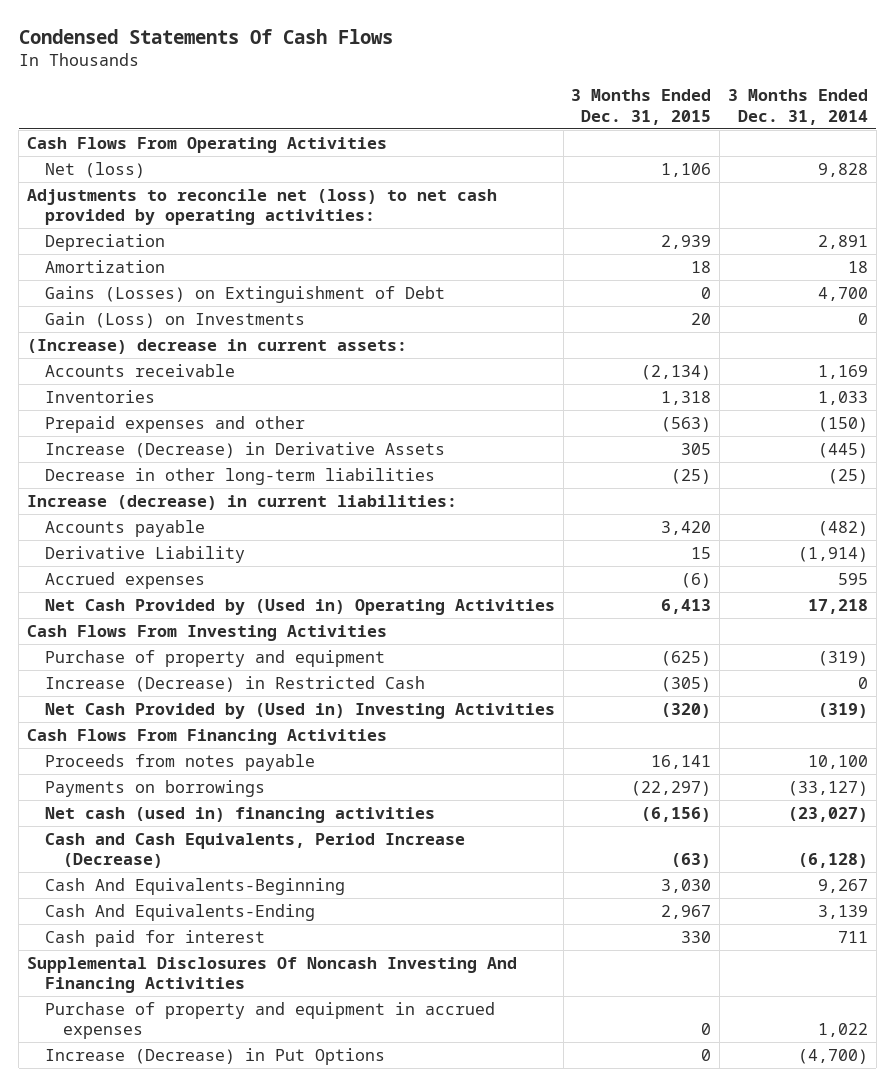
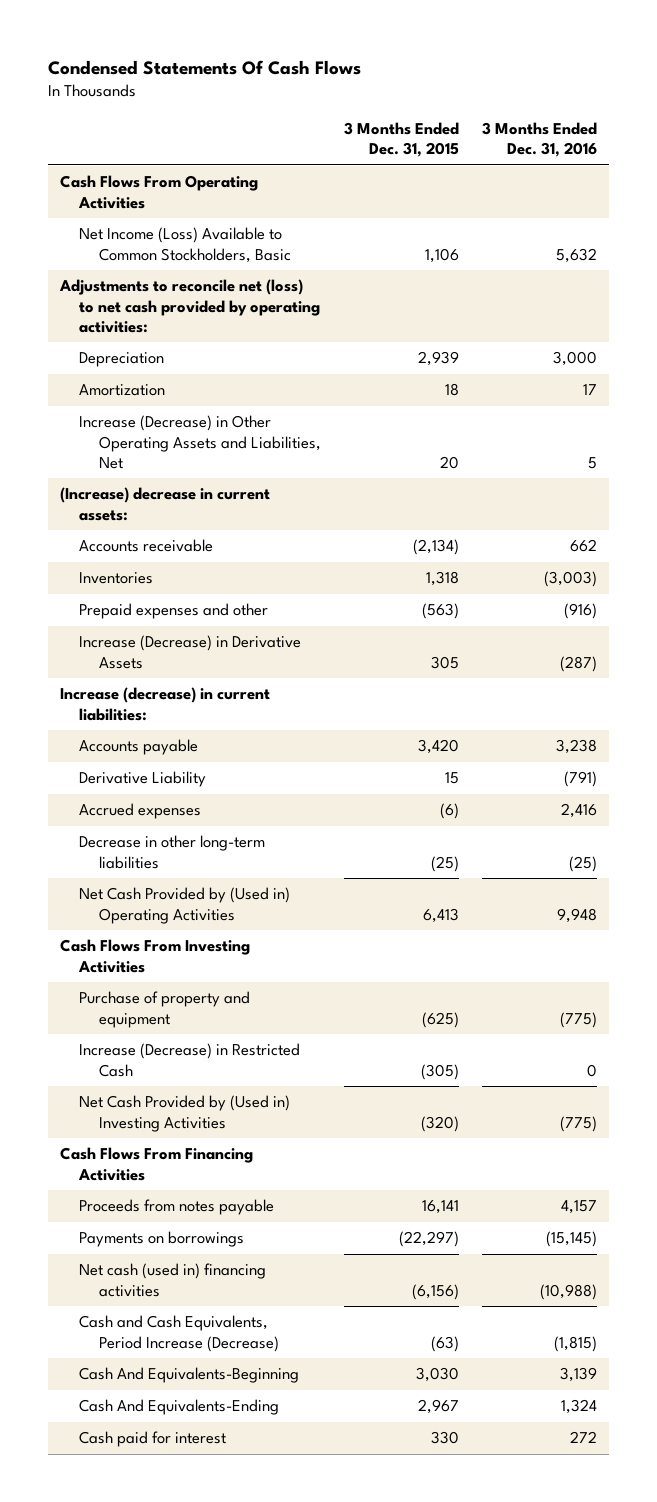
- | 3 Months Ended Dec. 31, 2015 | 3 Months Ended Dec. 31, 2014
+ | 3 Months Ended Dec. 31, 2015 | 3 Months Ended Dec. 31, 2016
- Net (loss) | 1,106 | 9,828
+ Net Income (Loss) Available to Common Stockholders, Basic | 1,106 | 5,632
- Gains (Losses) on Extinguishment of Debt | 0 | 4,700
- Gain (Loss) on Investments | 20 | 0
+ Increase (Decrease) in Other Operating Assets and Liabilities, Net | 20 | 5
moved down: Decrease in other long-term liabilities | (25) | (25)
- Supplemental Disclosures Of Noncash Investing And Financing Activities
- Purchase of property and equipment in accrued expenses | 0 | 1,022
- Increase (Decrease) in Put Options | 0 | (4,700)

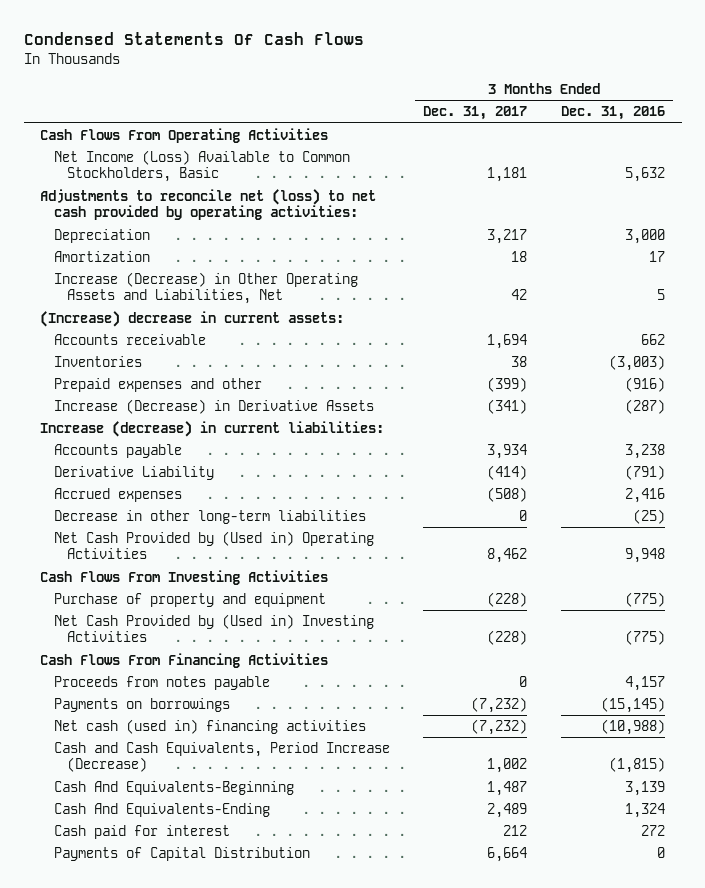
- | 3 Months Ended Dec. 31, 2015 | 3 Months Ended Dec. 31, 2016
+ | 3 Months Ended Dec. 31, 2017 | 3 Months Ended Dec. 31, 2016
- Increase (Decrease) in Restricted Cash | (305) | 0
+ Payments of Capital Distribution | 6,664 | 0

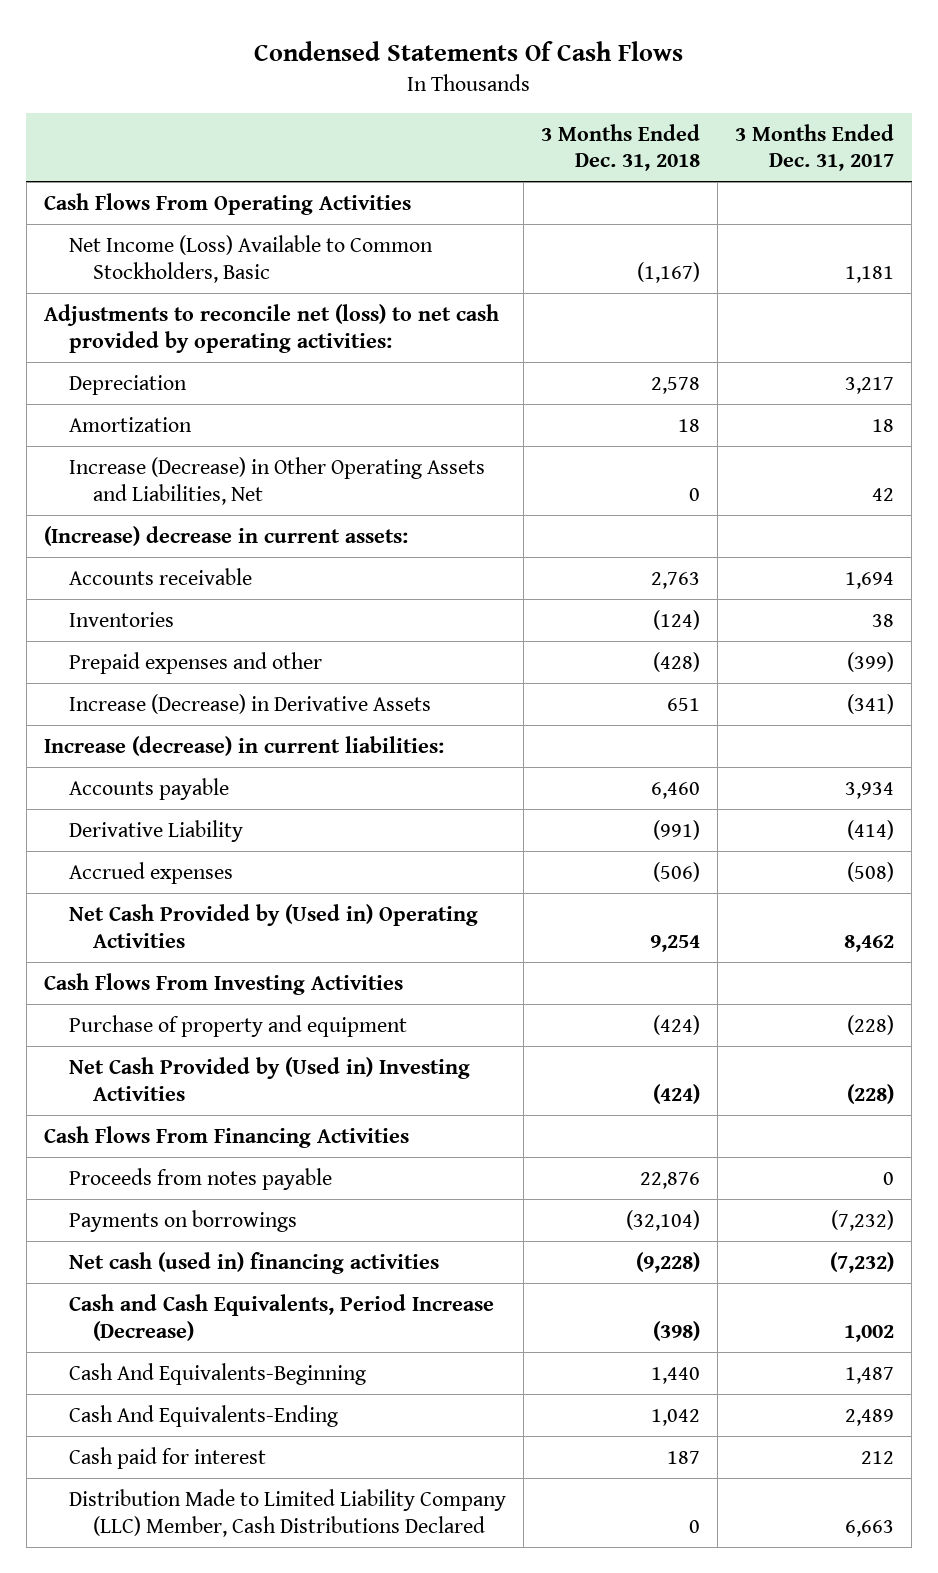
- | 3 Months Ended Dec. 31, 2017 | 3 Months Ended Dec. 31, 2016
+ | 3 Months Ended Dec. 31, 2018 | 3 Months Ended Dec. 31, 2017
- Decrease in other long-term liabilities | 0 | (25)
- Payments of Capital Distribution | 6,664 | 0
+ Distribution Made to Limited Liability Company (LLC) Member, Cash Distributions Declared | 0 | 6,663

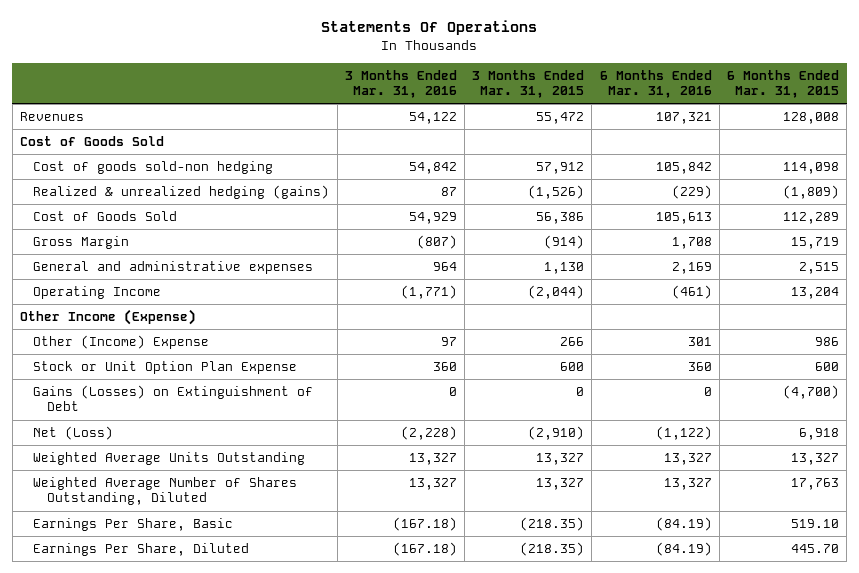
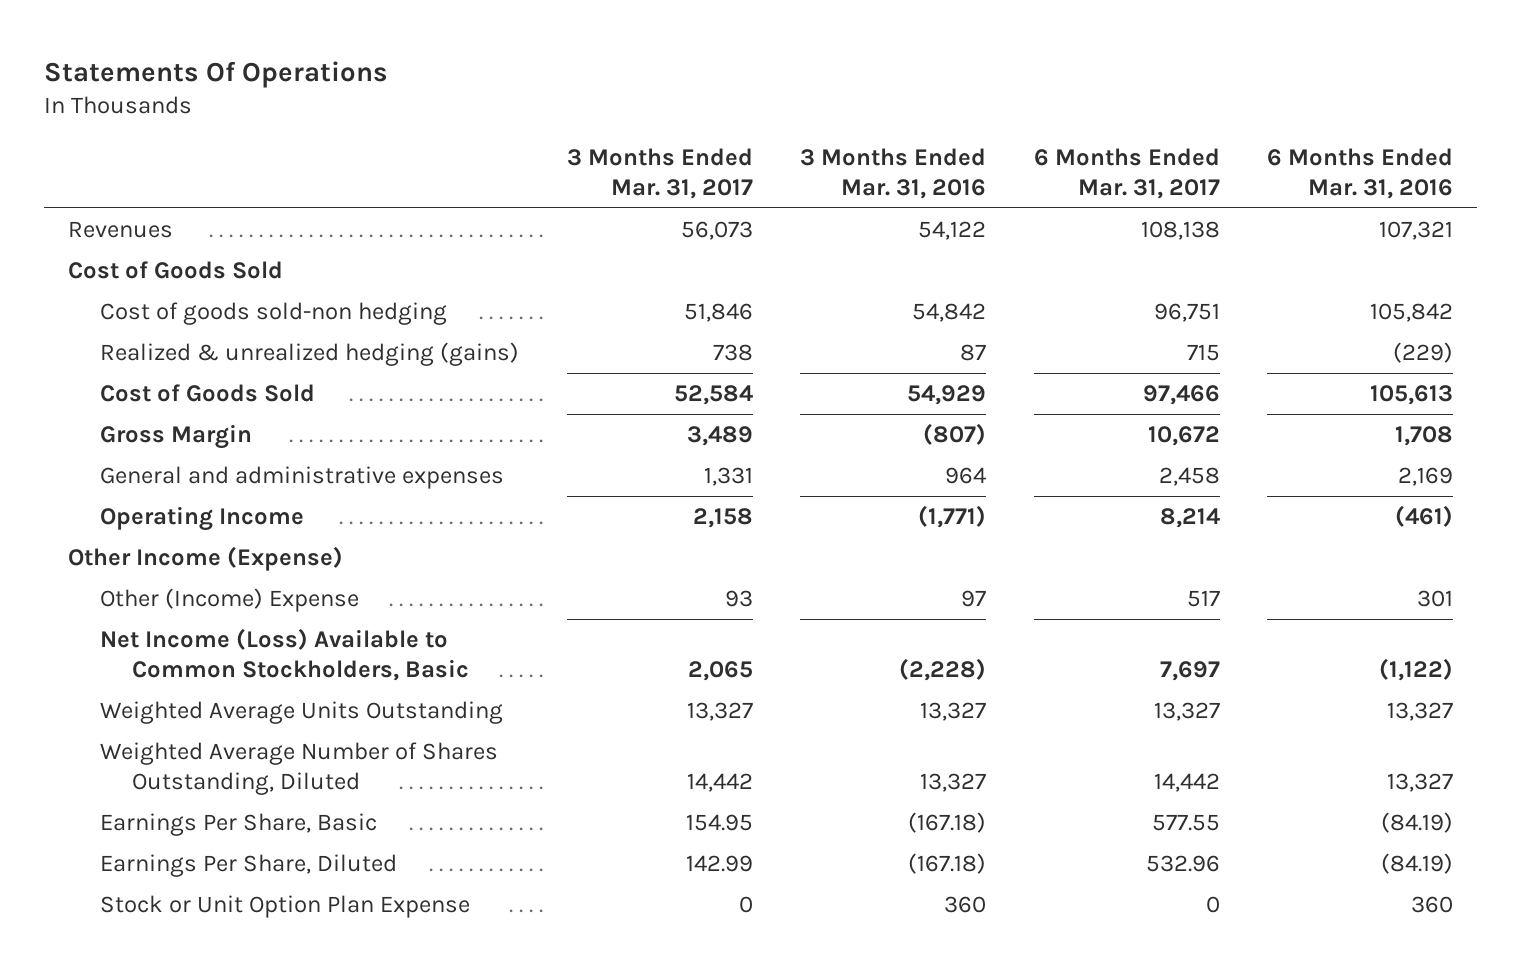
- | 3 Months Ended Mar. 31, 2016 | 3 Months Ended Mar. 31, 2015 | 6 Months Ended Mar. 31, 2016 | 6 Months Ended Mar. 31, 2015
+ | 3 Months Ended Mar. 31, 2017 | 3 Months Ended Mar. 31, 2016 | 6 Months Ended Mar. 31, 2017 | 6 Months Ended Mar. 31, 2016
- Gains (Losses) on Extinguishment of Debt | 0 | 0 | 0 | (4,700)
- Net (Loss) | (2,228) | (2,910) | (1,122) | 6,918
+ Net Income (Loss) Available to Common Stockholders, Basic | 2,065 | (2,228) | 7,697 | (1,122)
moved down: Stock or Unit Option Plan Expense | 0 | 360 | 0 | 360

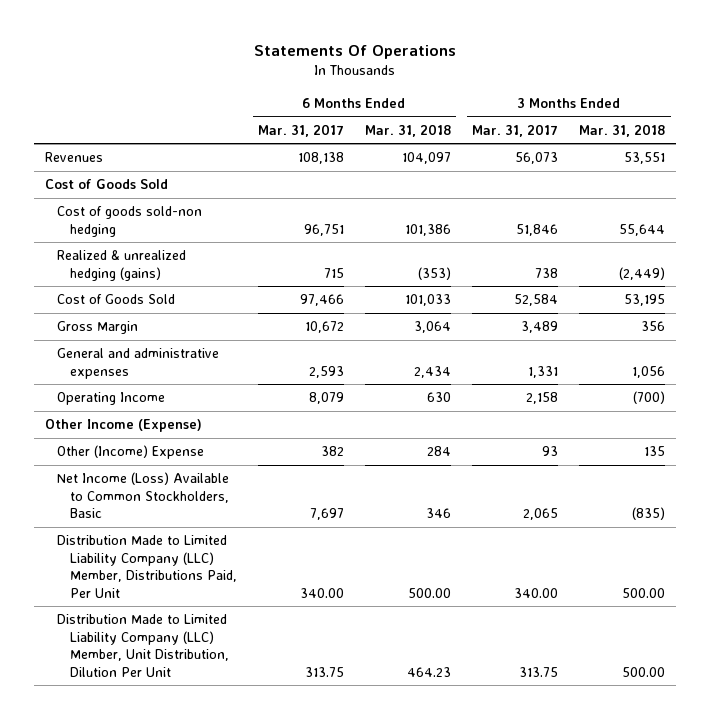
- | 3 Months Ended Mar. 31, 2017 | 3 Months Ended Mar. 31, 2016 | 6 Months Ended Mar. 31, 2017 | 6 Months Ended Mar. 31, 2016
+ | 6 Months Ended Mar. 31, 2017 | 6 Months Ended Mar. 31, 2018 | 3 Months Ended Mar. 31, 2017 | 3 Months Ended Mar. 31, 2018
- General and administrative expenses | 1,331 | 964 | 2,458 | 2,169
- Operating Income | 2,158 | (1,771) | 8,214 | (461)
+ General and administrative expenses | 2,593 | 2,434 | 1,331 | 1,056
+ Operating Income | 8,079 | 630 | 2,158 | (700)
- Other (Income) Expense | 93 | 97 | 517 | 301
+ Other (Income) Expense | 382 | 284 | 93 | 135
- Weighted Average Units Outstanding | 13,327 | 13,327 | 13,327 | 13,327
- Weighted Average Number of Shares Outstanding, Diluted | 14,442 | 13,327 | 14,442 | 13,327
- Earnings Per Share, Basic | 154.95 | (167.18) | 577.55 | (84.19)
- Earnings Per Share, Diluted | 142.99 | (167.18) | 532.96 | (84.19)
- Stock or Unit Option Plan Expense | 0 | 360 | 0 | 360
+ Distribution Made to Limited Liability Company (LLC) Member, Distributions Paid, Per Unit | 340.00 | 500.00 | 340.00 | 500.00
+ Distribution Made to Limited Liability Company (LLC) Member, Unit Distribution, Dilution Per Unit | 313.75 | 464.23 | 313.75 | 500.00

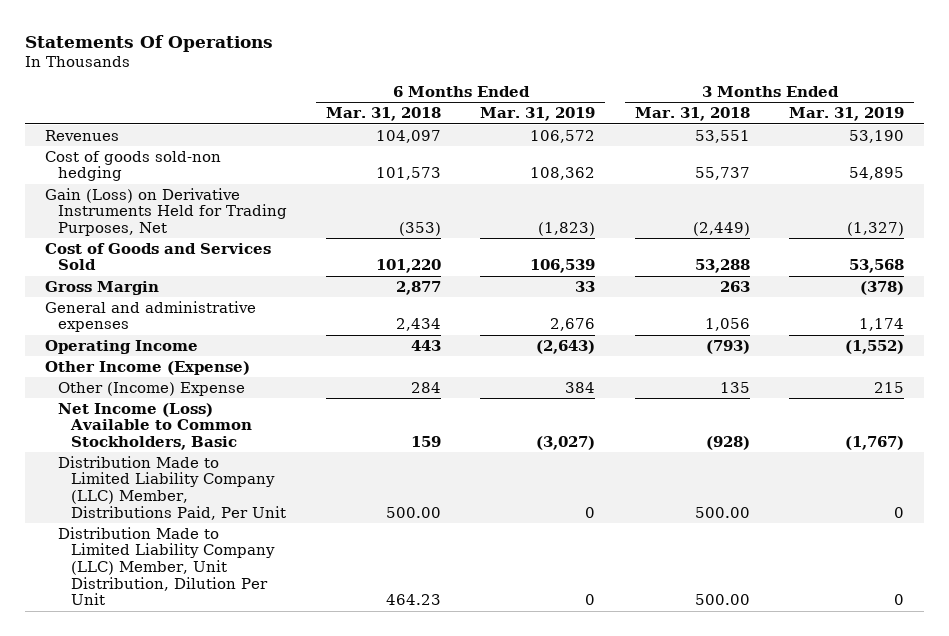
- | 6 Months Ended Mar. 31, 2017 | 6 Months Ended Mar. 31, 2018 | 3 Months Ended Mar. 31, 2017 | 3 Months Ended Mar. 31, 2018
+ | 6 Months Ended Mar. 31, 2018 | 6 Months Ended Mar. 31, 2019 | 3 Months Ended Mar. 31, 2018 | 3 Months Ended Mar. 31, 2019
- Cost of Goods Sold
- Cost of goods sold-non hedging | 96,751 | 101,386 | 51,846 | 55,644
- Realized & unrealized hedging (gains) | 715 | (353) | 738 | (2,449)
- Cost of Goods Sold | 97,466 | 101,033 | 52,584 | 53,195
- Gross Margin | 10,672 | 3,064 | 3,489 | 356
+ Cost of goods sold-non hedging | 101,573 | 108,362 | 55,737 | 54,895
+ Gain (Loss) on Derivative Instruments Held for Trading Purposes, Net | (353) | (1,823) | (2,449) | (1,327)
+ Cost of Goods and Services Sold | 101,220 | 106,539 | 53,288 | 53,568
+ Gross Margin | 2,877 | 33 | 263 | (378)
- Operating Income | 8,079 | 630 | 2,158 | (700)
+ Operating Income | 443 | (2,643) | (793) | (1,552)
- Net Income (Loss) Available to Common Stockholders, Basic | 7,697 | 346 | 2,065 | (835)
+ Net Income (Loss) Available to Common Stockholders, Basic | 159 | (3,027) | (928) | (1,767)

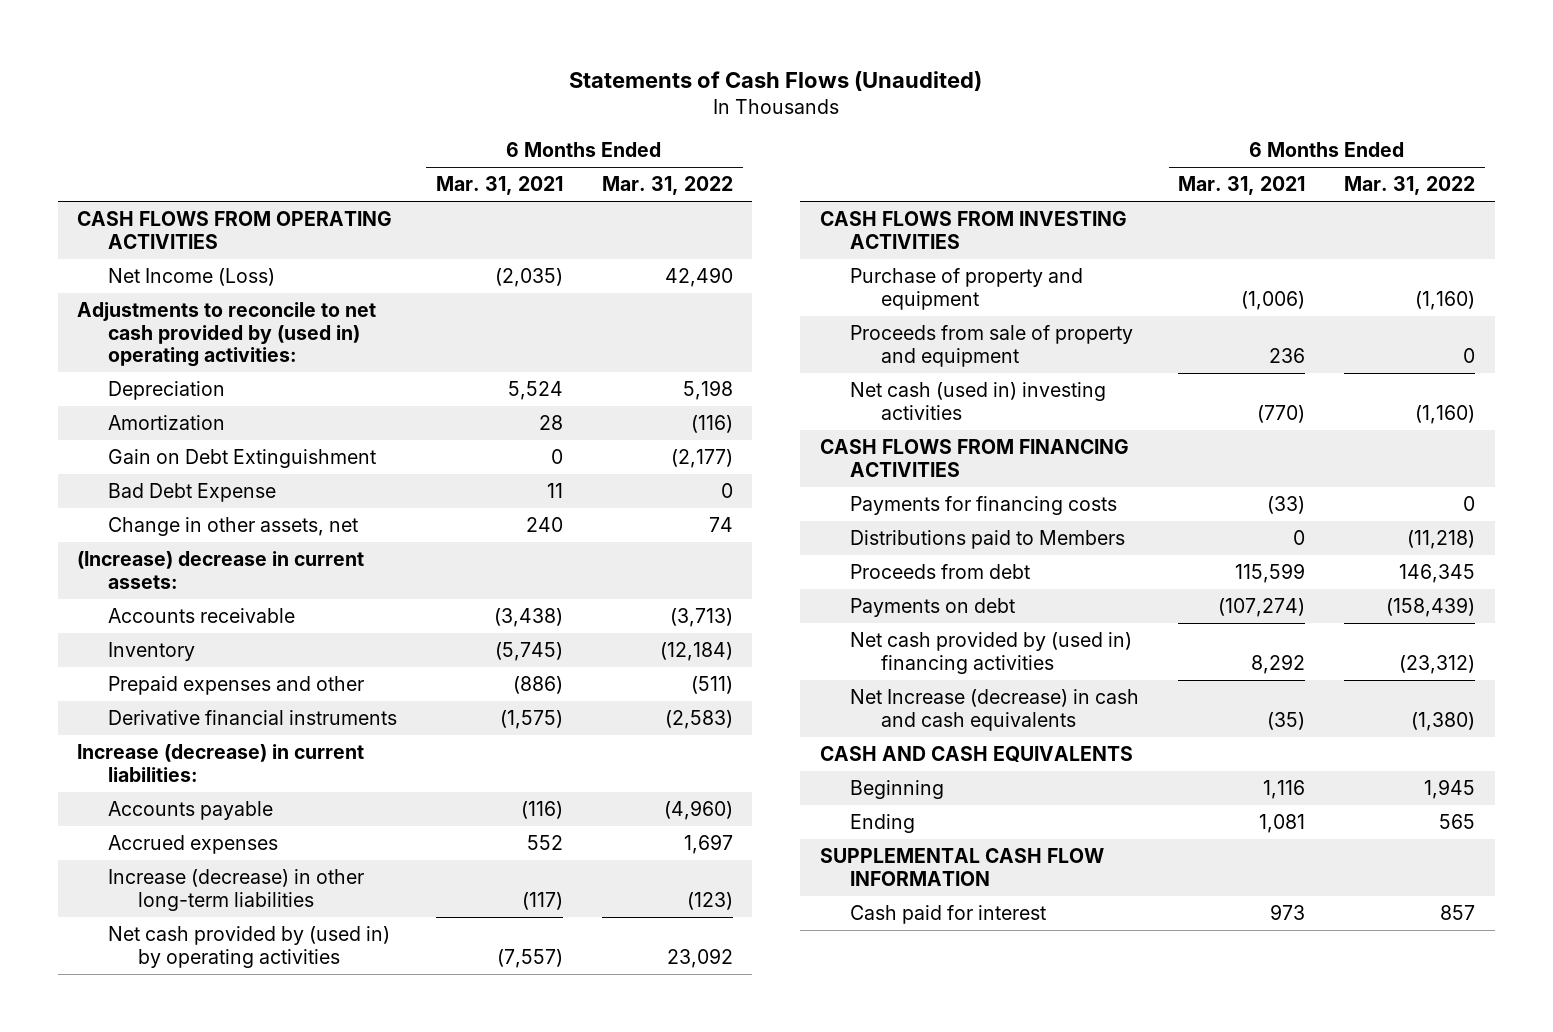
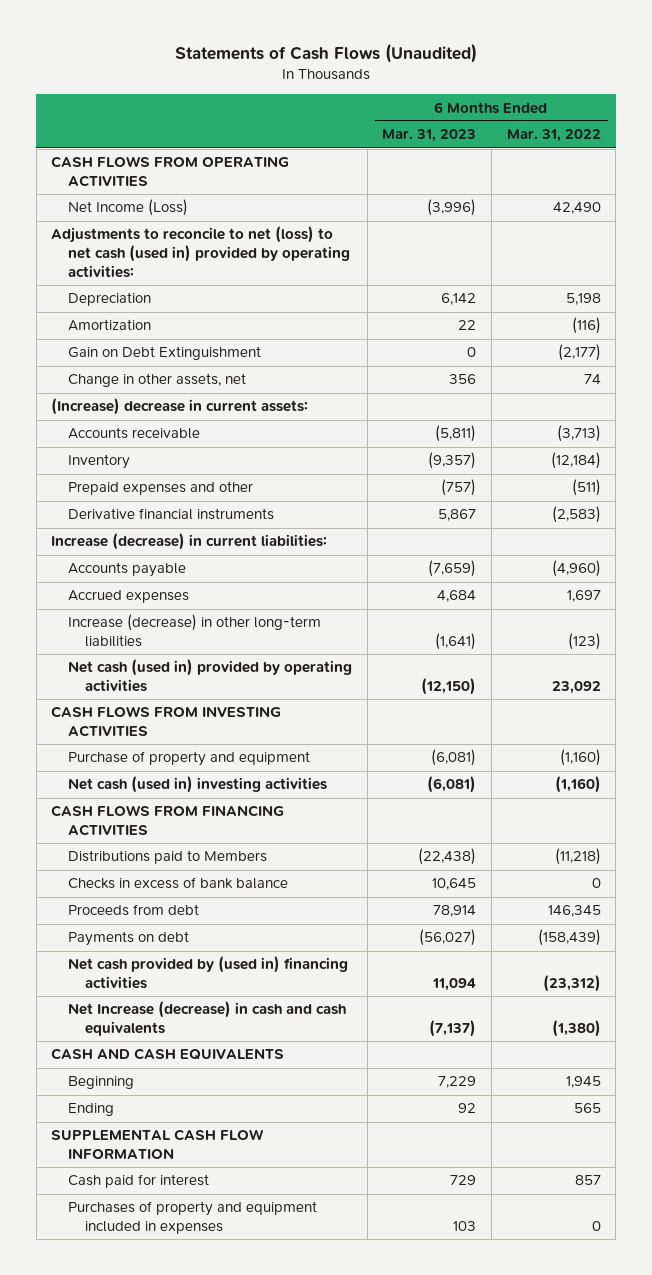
- | 6 Months Ended Mar. 31, 2021 | 6 Months Ended Mar. 31, 2022
+ | 6 Months Ended Mar. 31, 2023 | 6 Months Ended Mar. 31, 2022
- Adjustments to reconcile to net cash provided by (used in) operating activities:
+ Adjustments to reconcile to net (loss) to net cash (used in) provided by operating activities:
- Bad Debt Expense | 11 | 0
- Net cash provided by (used in) by operating activities | (7,557) | 23,092
+ Net cash (used in) provided by operating activities | (12,150) | 23,092
- Proceeds from sale of property and equipment | 236 | 0
- Payments for financing costs | (33) | 0
+ Checks in excess of bank balance | 10,645 | 0
+ Purchases of property and equipment included in expenses | 103 | 0

